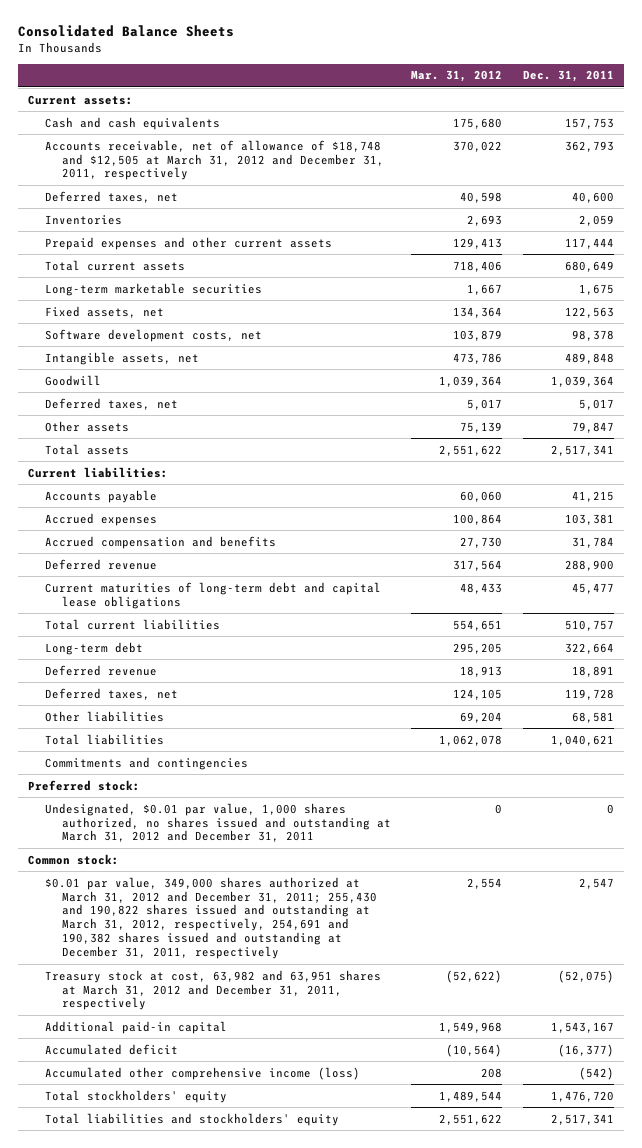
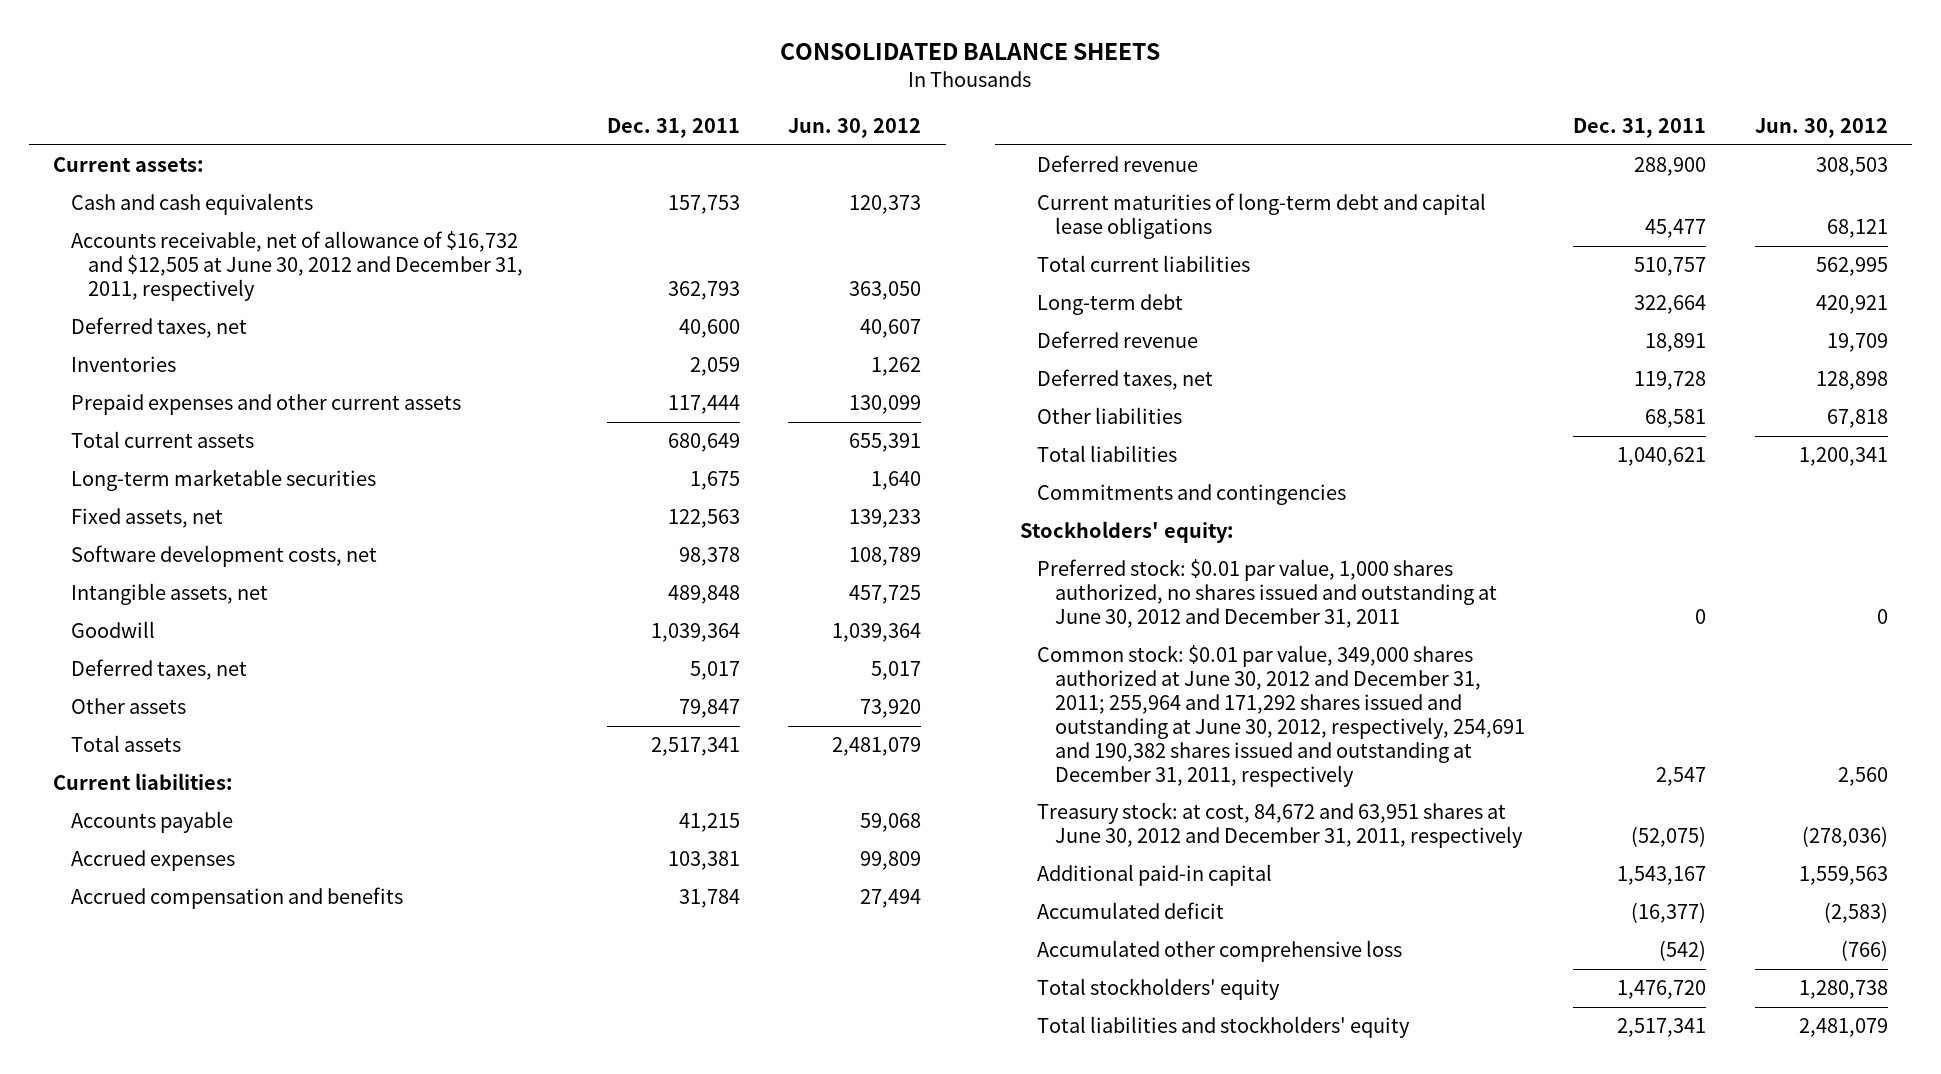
- Consolidated Balance Sheets
+ CONSOLIDATED BALANCE SHEETS
- | Mar. 31, 2012 | Dec. 31, 2011
+ | Dec. 31, 2011 | Jun. 30, 2012
- Accounts receivable, net of allowance of $18,748 and $12,505 at March 31, 2012 and December 31, 2011, respectively | 370,022 | 362,793
+ Accounts receivable, net of allowance of $16,732 and $12,505 at June 30, 2012 and December 31, 2011, respectively | 362,793 | 363,050
- Preferred stock:
- Undesignated, $0.01 par value, 1,000 shares authorized, no shares issued and outstanding at March 31, 2012 and December 31, 2011 | 0 | 0
- Common stock:
- $0.01 par value, 349,000 shares authorized at March 31, 2012 and December 31, 2011; 255,430 and 190,822 shares issued and outstanding at March 31, 2012, respectively, 254,691 and 190,382 shares issued and outstanding at December 31, 2011, respectively | 2,554 | 2,547
- Treasury stock at cost, 63,982 and 63,951 shares at March 31, 2012 and December 31, 2011, respectively | (52,622) | (52,075)
+ Stockholders' equity:
+ Preferred stock: $0.01 par value, 1,000 shares authorized, no shares issued and outstanding at June 30, 2012 and December 31, 2011 | 0 | 0
+ Common stock: $0.01 par value, 349,000 shares authorized at June 30, 2012 and December 31, 2011; 255,964 and 171,292 shares issued and outstanding at June 30, 2012, respectively, 254,691 and 190,382 shares issued and outstanding at December 31, 2011, respectively | 2,547 | 2,560
+ Treasury stock: at cost, 84,672 and 63,951 shares at June 30, 2012 and December 31, 2011, respectively | (52,075) | (278,036)
- Accumulated other comprehensive income (loss) | 208 | (542)
+ Accumulated other comprehensive loss | (542) | (766)

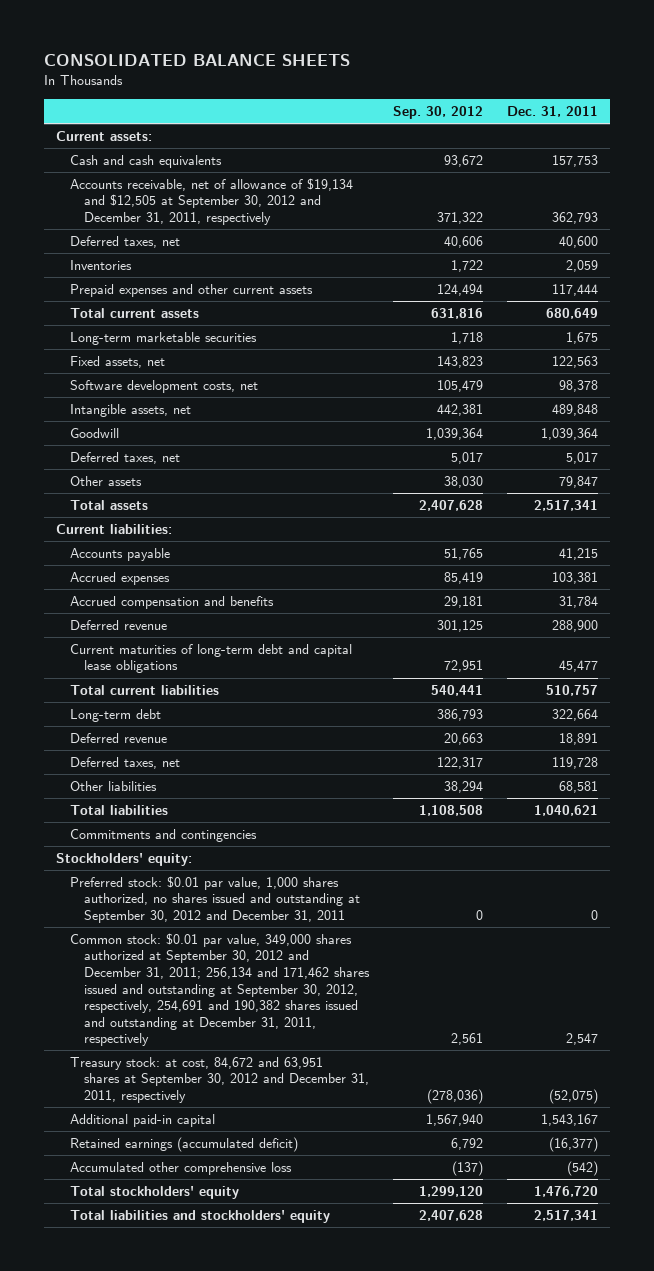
- | Dec. 31, 2011 | Jun. 30, 2012
+ | Sep. 30, 2012 | Dec. 31, 2011
- Accounts receivable, net of allowance of $16,732 and $12,505 at June 30, 2012 and December 31, 2011, respectively | 362,793 | 363,050
+ Accounts receivable, net of allowance of $19,134 and $12,505 at September 30, 2012 and December 31, 2011, respectively | 371,322 | 362,793
- Preferred stock: $0.01 par value, 1,000 shares authorized, no shares issued and outstanding at June 30, 2012 and December 31, 2011 | 0 | 0
- Common stock: $0.01 par value, 349,000 shares authorized at June 30, 2012 and December 31, 2011; 255,964 and 171,292 shares issued and outstanding at June 30, 2012, respectively, 254,691 and 190,382 shares issued and outstanding at December 31, 2011, respectively | 2,547 | 2,560
- Treasury stock: at cost, 84,672 and 63,951 shares at June 30, 2012 and December 31, 2011, respectively | (52,075) | (278,036)
+ Preferred stock: $0.01 par value, 1,000 shares authorized, no shares issued and outstanding at September 30, 2012 and December 31, 2011 | 0 | 0
+ Common stock: $0.01 par value, 349,000 shares authorized at September 30, 2012 and December 31, 2011; 256,134 and 171,462 shares issued and outstanding at September 30, 2012, respectively, 254,691 and 190,382 shares issued and outstanding at December 31, 2011, respectively | 2,561 | 2,547
+ Treasury stock: at cost, 84,672 and 63,951 shares at September 30, 2012 and December 31, 2011, respectively | (278,036) | (52,075)
- Accumulated deficit | (16,377) | (2,583)
+ Retained earnings (accumulated deficit) | 6,792 | (16,377)

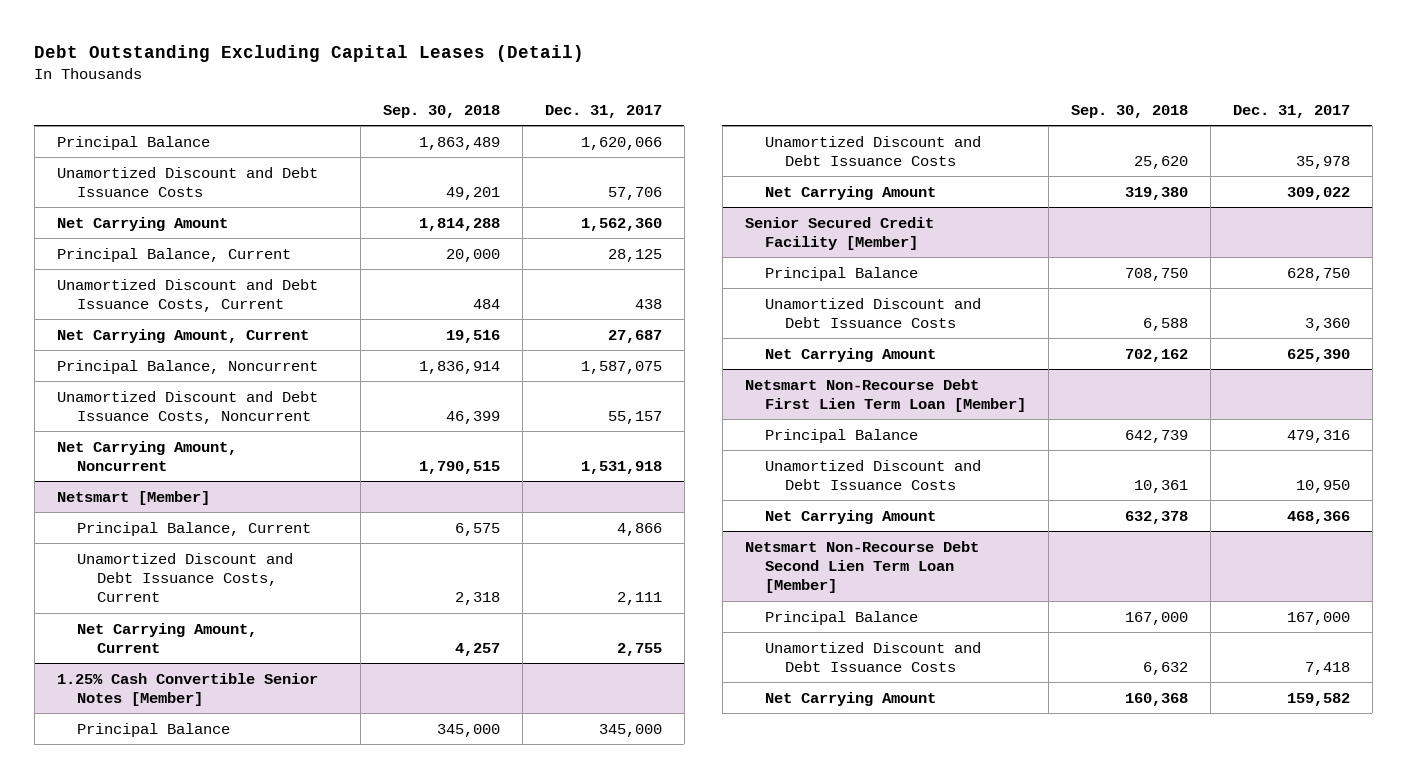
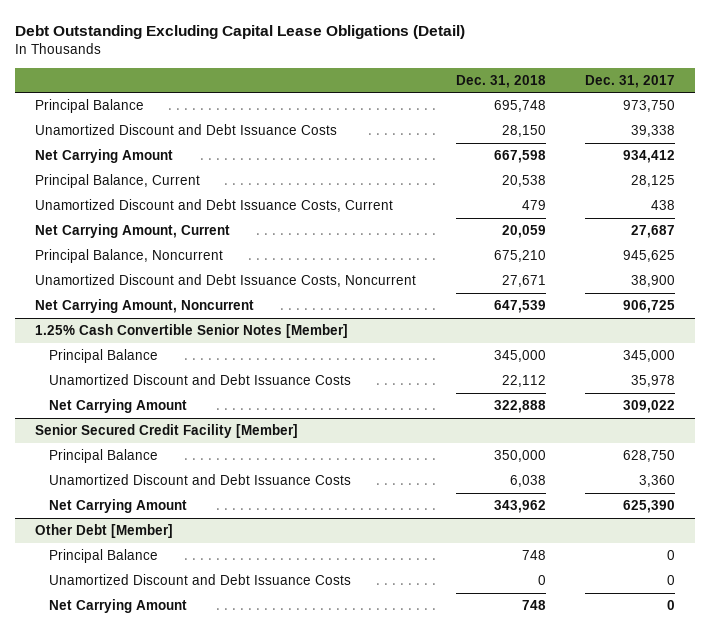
- Debt Outstanding Excluding Capital Leases (Detail)
+ Debt Outstanding Excluding Capital Lease Obligations (Detail)
- | Sep. 30, 2018 | Dec. 31, 2017
+ | Dec. 31, 2018 | Dec. 31, 2017
- Principal Balance | 1,863,489 | 1,620,066
- Unamortized Discount and Debt Issuance Costs | 49,201 | 57,706
- Net Carrying Amount | 1,814,288 | 1,562,360
+ Principal Balance | 695,748 | 973,750
+ Unamortized Discount and Debt Issuance Costs | 28,150 | 39,338
+ Net Carrying Amount | 667,598 | 934,412
- Principal Balance, Noncurrent | 1,836,914 | 1,587,075
- Unamortized Discount and Debt Issuance Costs, Noncurrent | 46,399 | 55,157
- Net Carrying Amount, Noncurrent | 1,790,515 | 1,531,918
- Netsmart [Member]
- Principal Balance, Current | 6,575 | 4,866
- Unamortized Discount and Debt Issuance Costs, Current | 2,318 | 2,111
- Net Carrying Amount, Current | 4,257 | 2,755
+ Principal Balance, Noncurrent | 675,210 | 945,625
+ Unamortized Discount and Debt Issuance Costs, Noncurrent | 27,671 | 38,900
+ Net Carrying Amount, Noncurrent | 647,539 | 906,725
- Netsmart Non-Recourse Debt First Lien Term Loan [Member]
- Principal Balance | 642,739 | 479,316
- Unamortized Discount and Debt Issuance Costs | 10,361 | 10,950
- Net Carrying Amount | 632,378 | 468,366
- Netsmart Non-Recourse Debt Second Lien Term Loan [Member]
- Principal Balance | 167,000 | 167,000
- Unamortized Discount and Debt Issuance Costs | 6,632 | 7,418
- Net Carrying Amount | 160,368 | 159,582
+ Other Debt [Member]
+ Principal Balance | 748 | 0
+ Unamortized Discount and Debt Issuance Costs | 0 | 0
+ Net Carrying Amount | 748 | 0

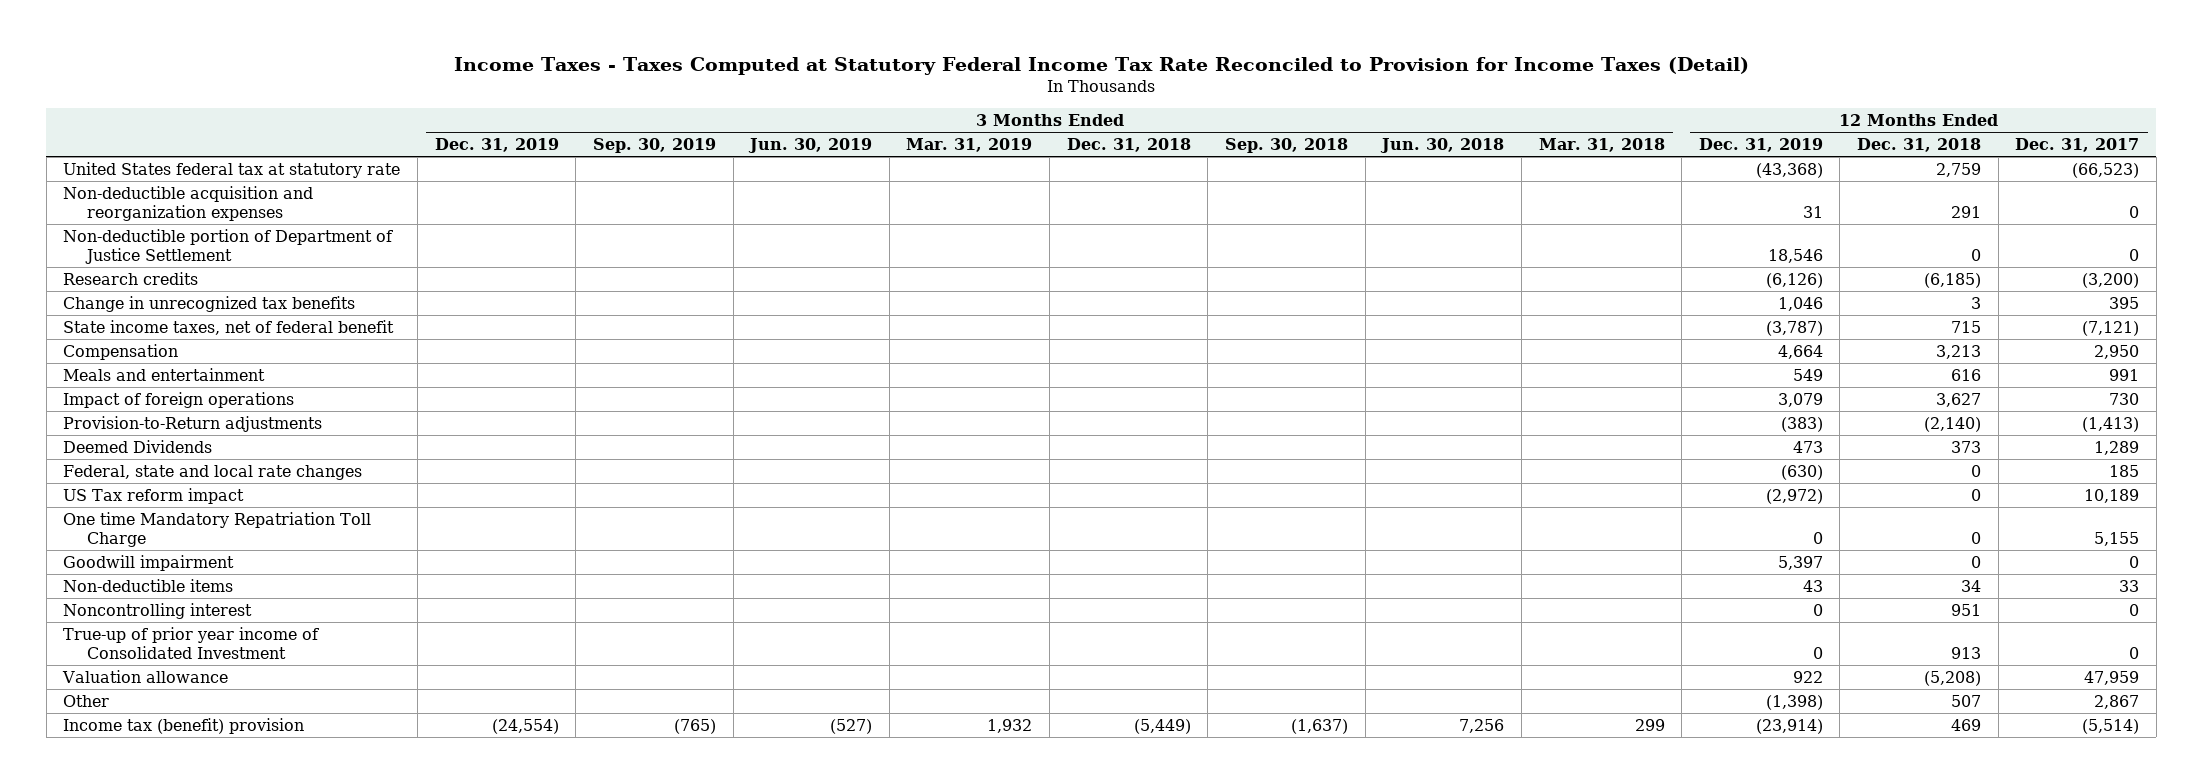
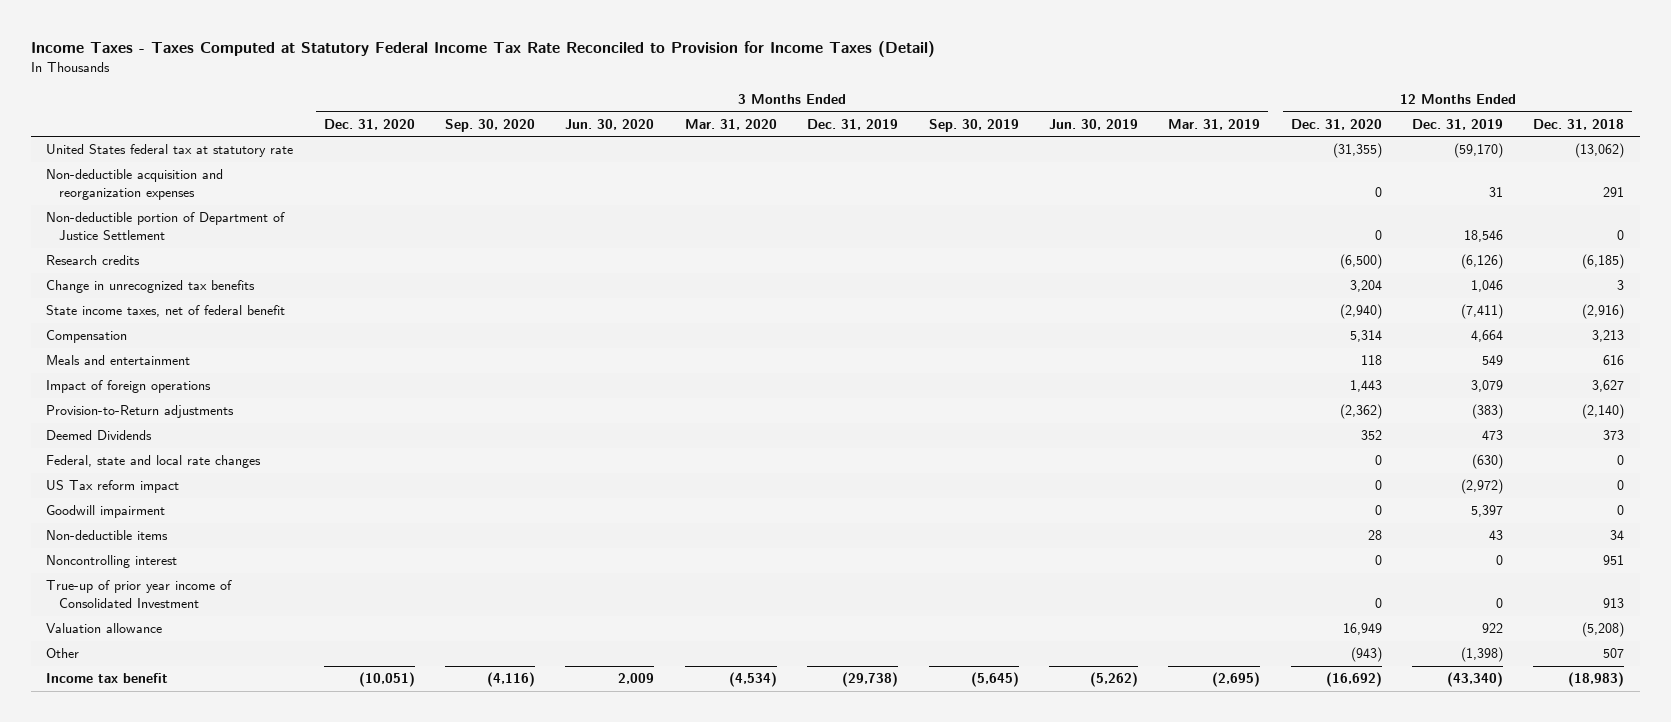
- | 3 Months Ended Dec. 31, 2019 | 3 Months Ended Sep. 30, 2019 | 3 Months Ended Jun. 30, 2019 | 3 Months Ended Mar. 31, 2019 | 3 Months Ended Dec. 31, 2018 | 3 Months Ended Sep. 30, 2018 | 3 Months Ended Jun. 30, 2018 | 3 Months Ended Mar. 31, 2018 | 12 Months Ended Dec. 31, 2019 | 12 Months Ended Dec. 31, 2018 | 12 Months Ended Dec. 31, 2017
+ | 3 Months Ended Dec. 31, 2020 | 3 Months Ended Sep. 30, 2020 | 3 Months Ended Jun. 30, 2020 | 3 Months Ended Mar. 31, 2020 | 3 Months Ended Dec. 31, 2019 | 3 Months Ended Sep. 30, 2019 | 3 Months Ended Jun. 30, 2019 | 3 Months Ended Mar. 31, 2019 | 12 Months Ended Dec. 31, 2020 | 12 Months Ended Dec. 31, 2019 | 12 Months Ended Dec. 31, 2018
- United States federal tax at statutory rate | | | | | | | | | (43,368) | 2,759 | (66,523)
+ United States federal tax at statutory rate | | | | | | | | | (31,355) | (59,170) | (13,062)
- State income taxes, net of federal benefit | | | | | | | | | (3,787) | 715 | (7,121)
+ State income taxes, net of federal benefit | | | | | | | | | (2,940) | (7,411) | (2,916)
- One time Mandatory Repatriation Toll Charge | | | | | | | | | 0 | 0 | 5,155
- Income tax (benefit) provision | (24,554) | (765) | (527) | 1,932 | (5,449) | (1,637) | 7,256 | 299 | (23,914) | 469 | (5,514)
+ Income tax benefit | (10,051) | (4,116) | 2,009 | (4,534) | (29,738) | (5,645) | (5,262) | (2,695) | (16,692) | (43,340) | (18,983)

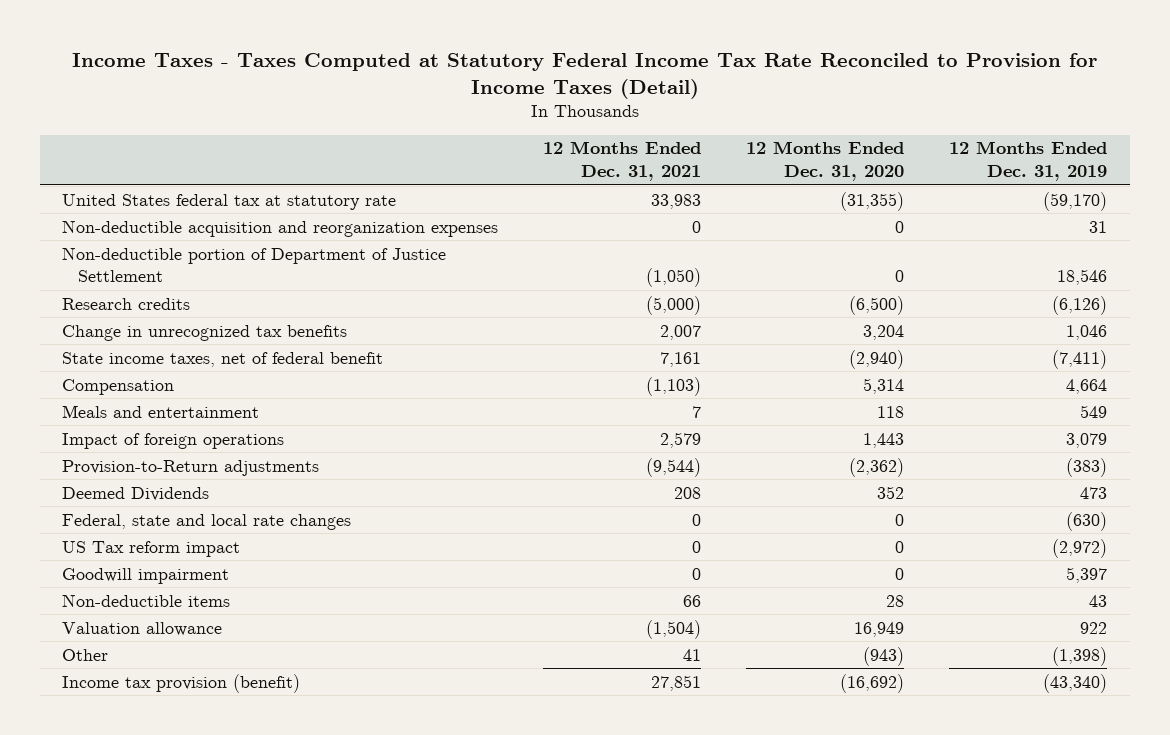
- | 3 Months Ended Dec. 31, 2020 | 3 Months Ended Sep. 30, 2020 | 3 Months Ended Jun. 30, 2020 | 3 Months Ended Mar. 31, 2020 | 3 Months Ended Dec. 31, 2019 | 3 Months Ended Sep. 30, 2019 | 3 Months Ended Jun. 30, 2019 | 3 Months Ended Mar. 31, 2019 | 12 Months Ended Dec. 31, 2020 | 12 Months Ended Dec. 31, 2019 | 12 Months Ended Dec. 31, 2018
+ | 12 Months Ended Dec. 31, 2021 | 12 Months Ended Dec. 31, 2020 | 12 Months Ended Dec. 31, 2019
- Noncontrolling interest | | | | | | | | | 0 | 0 | 951
- True-up of prior year income of Consolidated Investment | | | | | | | | | 0 | 0 | 913
- Income tax benefit | (10,051) | (4,116) | 2,009 | (4,534) | (29,738) | (5,645) | (5,262) | (2,695) | (16,692) | (43,340) | (18,983)
+ Income tax provision (benefit) | 27,851 | (16,692) | (43,340)

